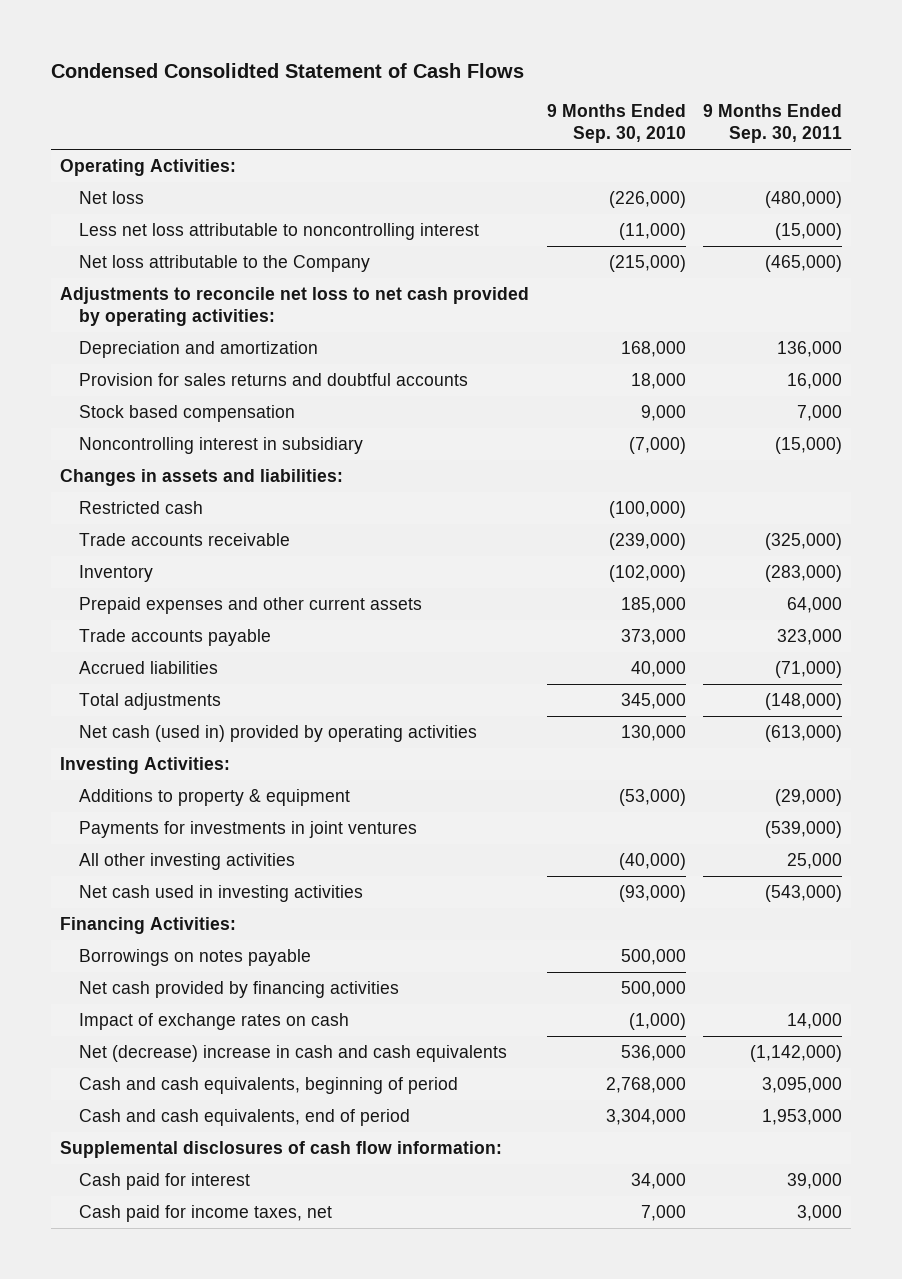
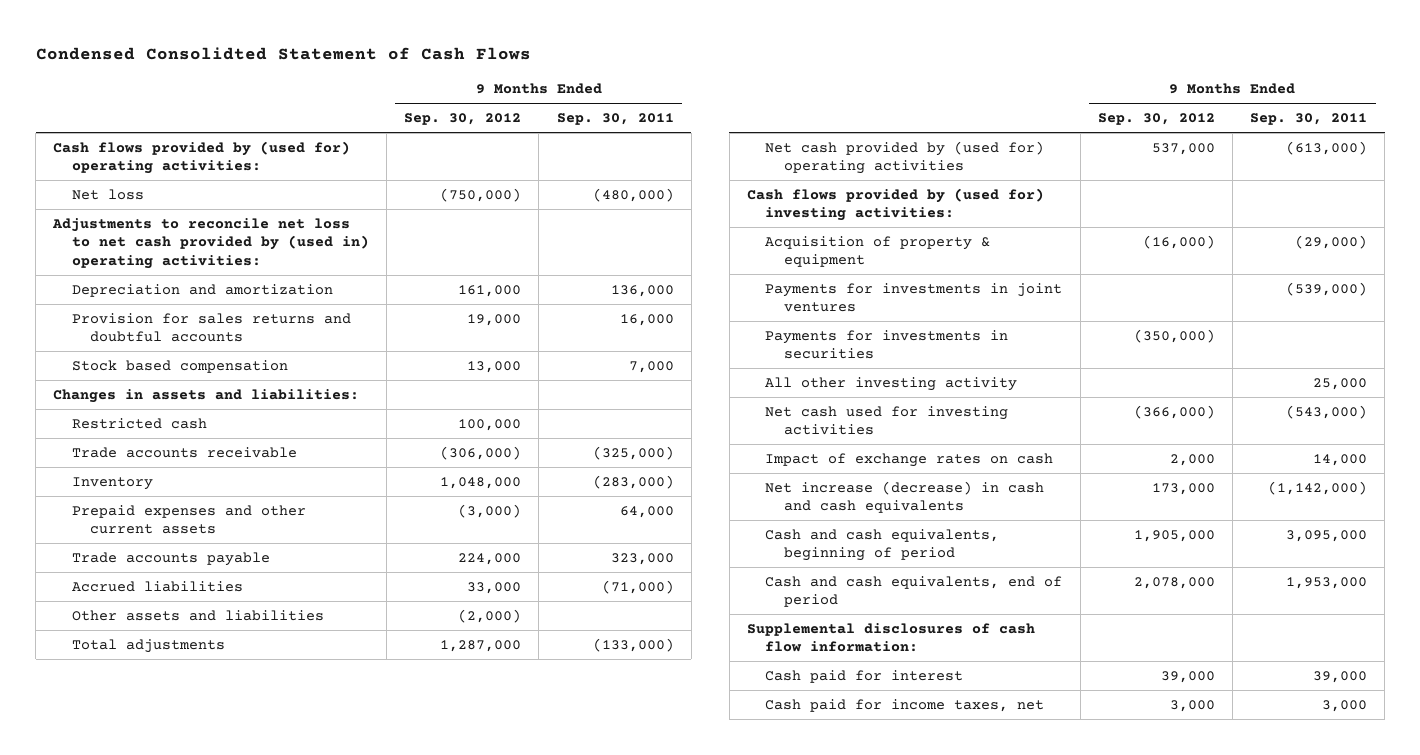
- | 9 Months Ended Sep. 30, 2010 | 9 Months Ended Sep. 30, 2011
+ | 9 Months Ended Sep. 30, 2012 | 9 Months Ended Sep. 30, 2011
- Operating Activities:
+ Cash flows provided by (used for) operating activities:
- Less net loss attributable to noncontrolling interest | (11,000) | (15,000)
- Net loss attributable to the Company | (215,000) | (465,000)
- Adjustments to reconcile net loss to net cash provided by operating activities:
+ Adjustments to reconcile net loss to net cash provided by (used in) operating activities:
- Noncontrolling interest in subsidiary | (7,000) | (15,000)
- Total adjustments | 345,000 | (148,000)
- Net cash (used in) provided by operating activities | 130,000 | (613,000)
- Investing Activities:
- Additions to property & equipment | (53,000) | (29,000)
+ Other assets and liabilities | (2,000) |
+ Total adjustments | 1,287,000 | (133,000)
+ Net cash provided by (used for) operating activities | 537,000 | (613,000)
+ Cash flows provided by (used for) investing activities:
+ Acquisition of property & equipment | (16,000) | (29,000)
- All other investing activities | (40,000) | 25,000
- Net cash used in investing activities | (93,000) | (543,000)
- Financing Activities:
- Borrowings on notes payable | 500,000 |
- Net cash provided by financing activities | 500,000 |
+ Payments for investments in securities | (350,000) |
+ All other investing activity | | 25,000
+ Net cash used for investing activities | (366,000) | (543,000)
- Net (decrease) increase in cash and cash equivalents | 536,000 | (1,142,000)
+ Net increase (decrease) in cash and cash equivalents | 173,000 | (1,142,000)

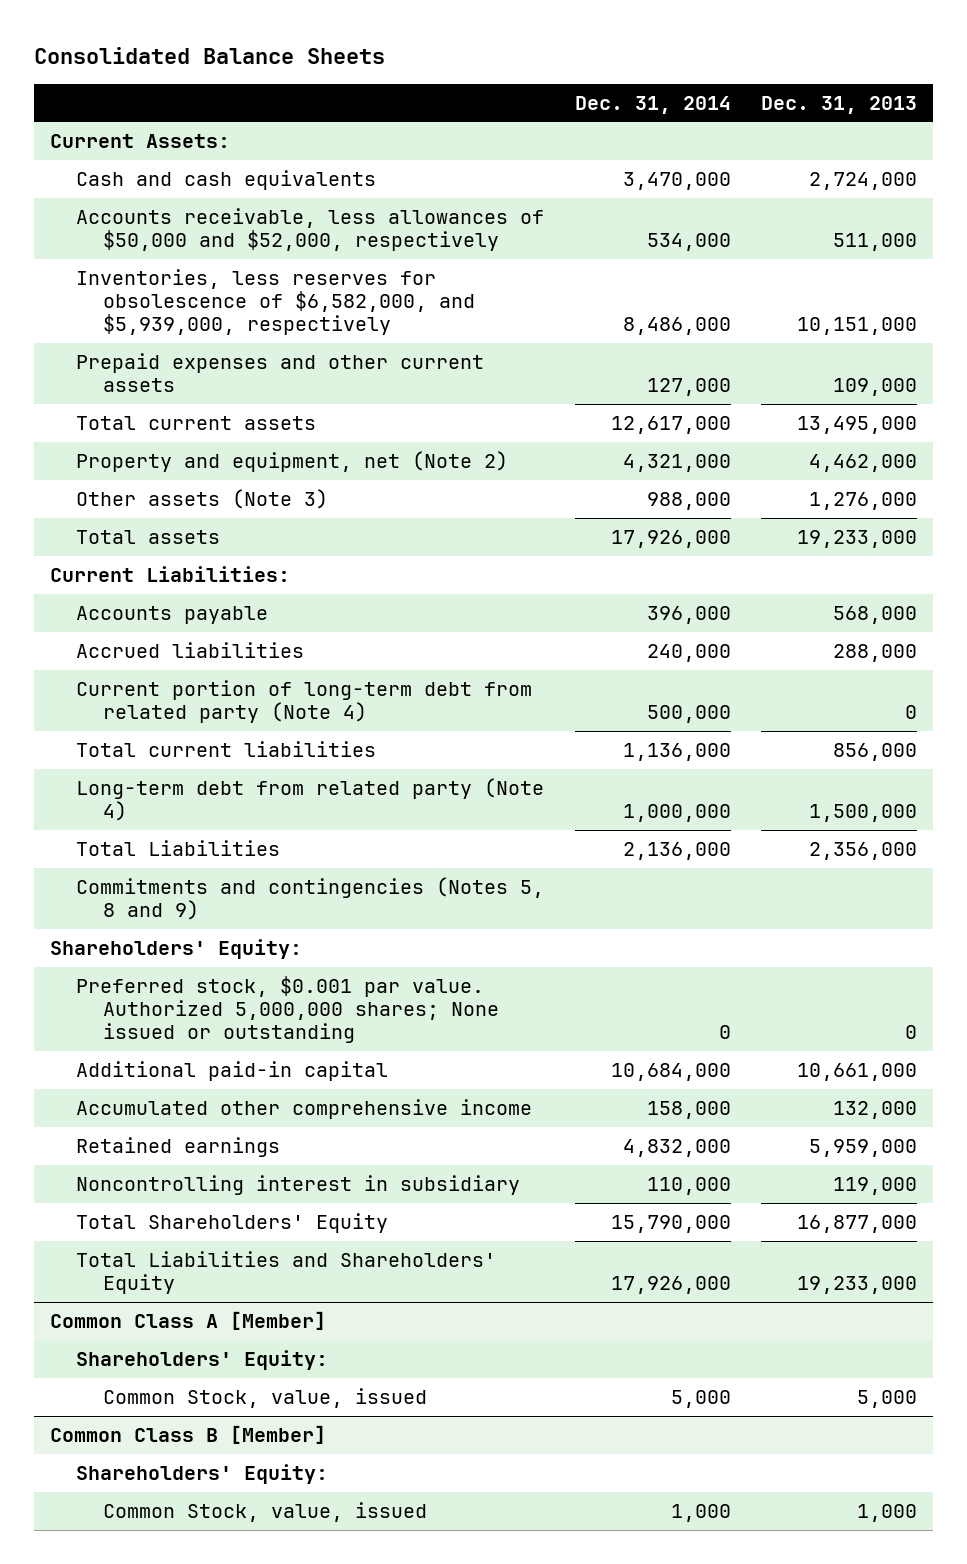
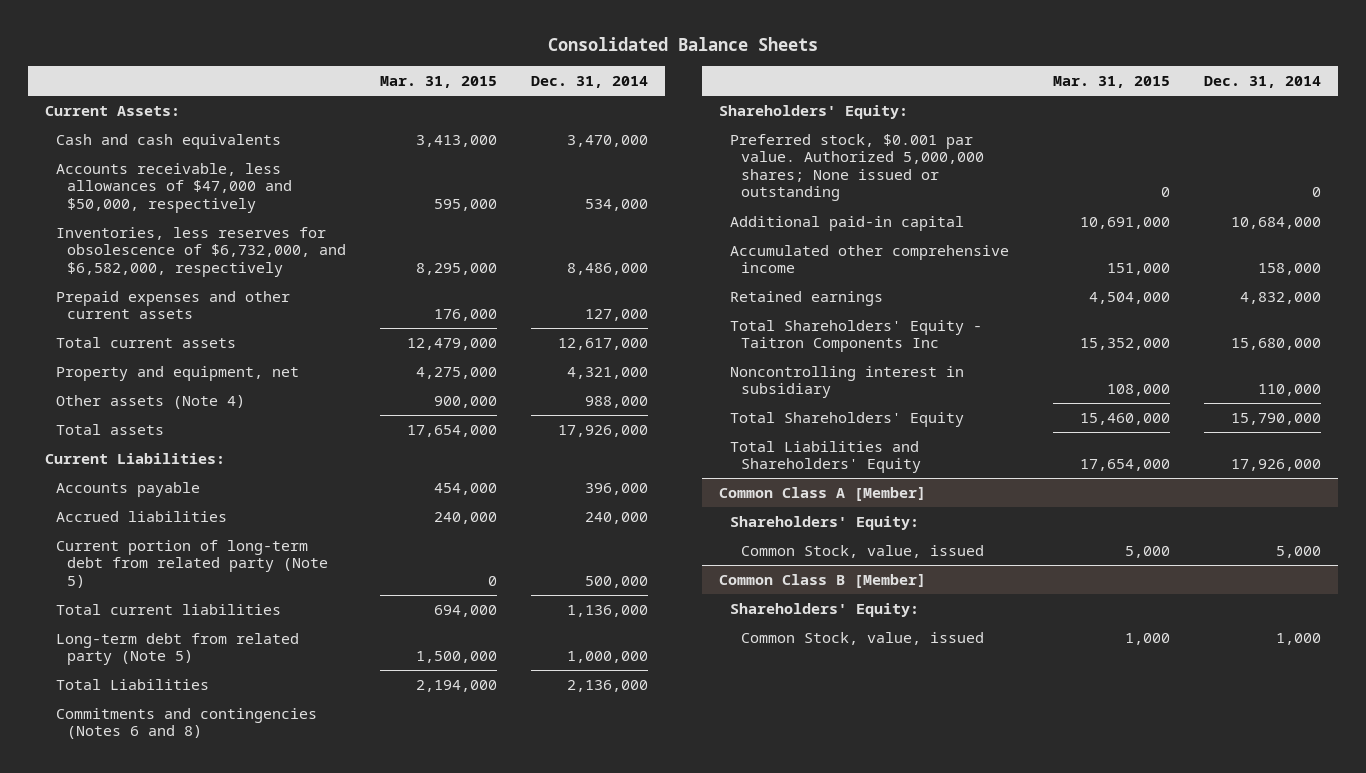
- | Dec. 31, 2014 | Dec. 31, 2013
+ | Mar. 31, 2015 | Dec. 31, 2014
- Accounts receivable, less allowances of $50,000 and $52,000, respectively | 534,000 | 511,000
- Inventories, less reserves for obsolescence of $6,582,000, and $5,939,000, respectively | 8,486,000 | 10,151,000
+ Accounts receivable, less allowances of $47,000 and $50,000, respectively | 595,000 | 534,000
+ Inventories, less reserves for obsolescence of $6,732,000, and $6,582,000, respectively | 8,295,000 | 8,486,000
- Property and equipment, net (Note 2) | 4,321,000 | 4,462,000
- Other assets (Note 3) | 988,000 | 1,276,000
+ Property and equipment, net | 4,275,000 | 4,321,000
+ Other assets (Note 4) | 900,000 | 988,000
- Current portion of long-term debt from related party (Note 4) | 500,000 | 0
+ Current portion of long-term debt from related party (Note 5) | 0 | 500,000
- Long-term debt from related party (Note 4) | 1,000,000 | 1,500,000
+ Long-term debt from related party (Note 5) | 1,500,000 | 1,000,000
- Commitments and contingencies (Notes 5, 8 and 9)
+ Commitments and contingencies (Notes 6 and 8)
+ Total Shareholders' Equity - Taitron Components Inc | 15,352,000 | 15,680,000

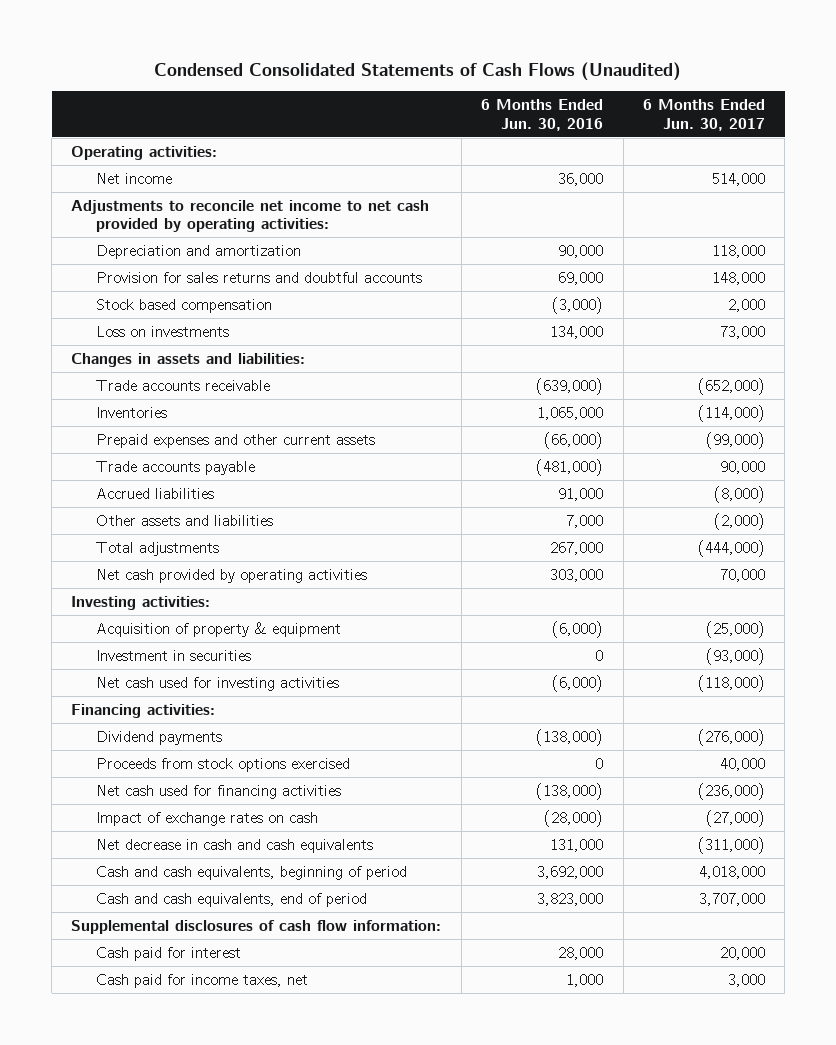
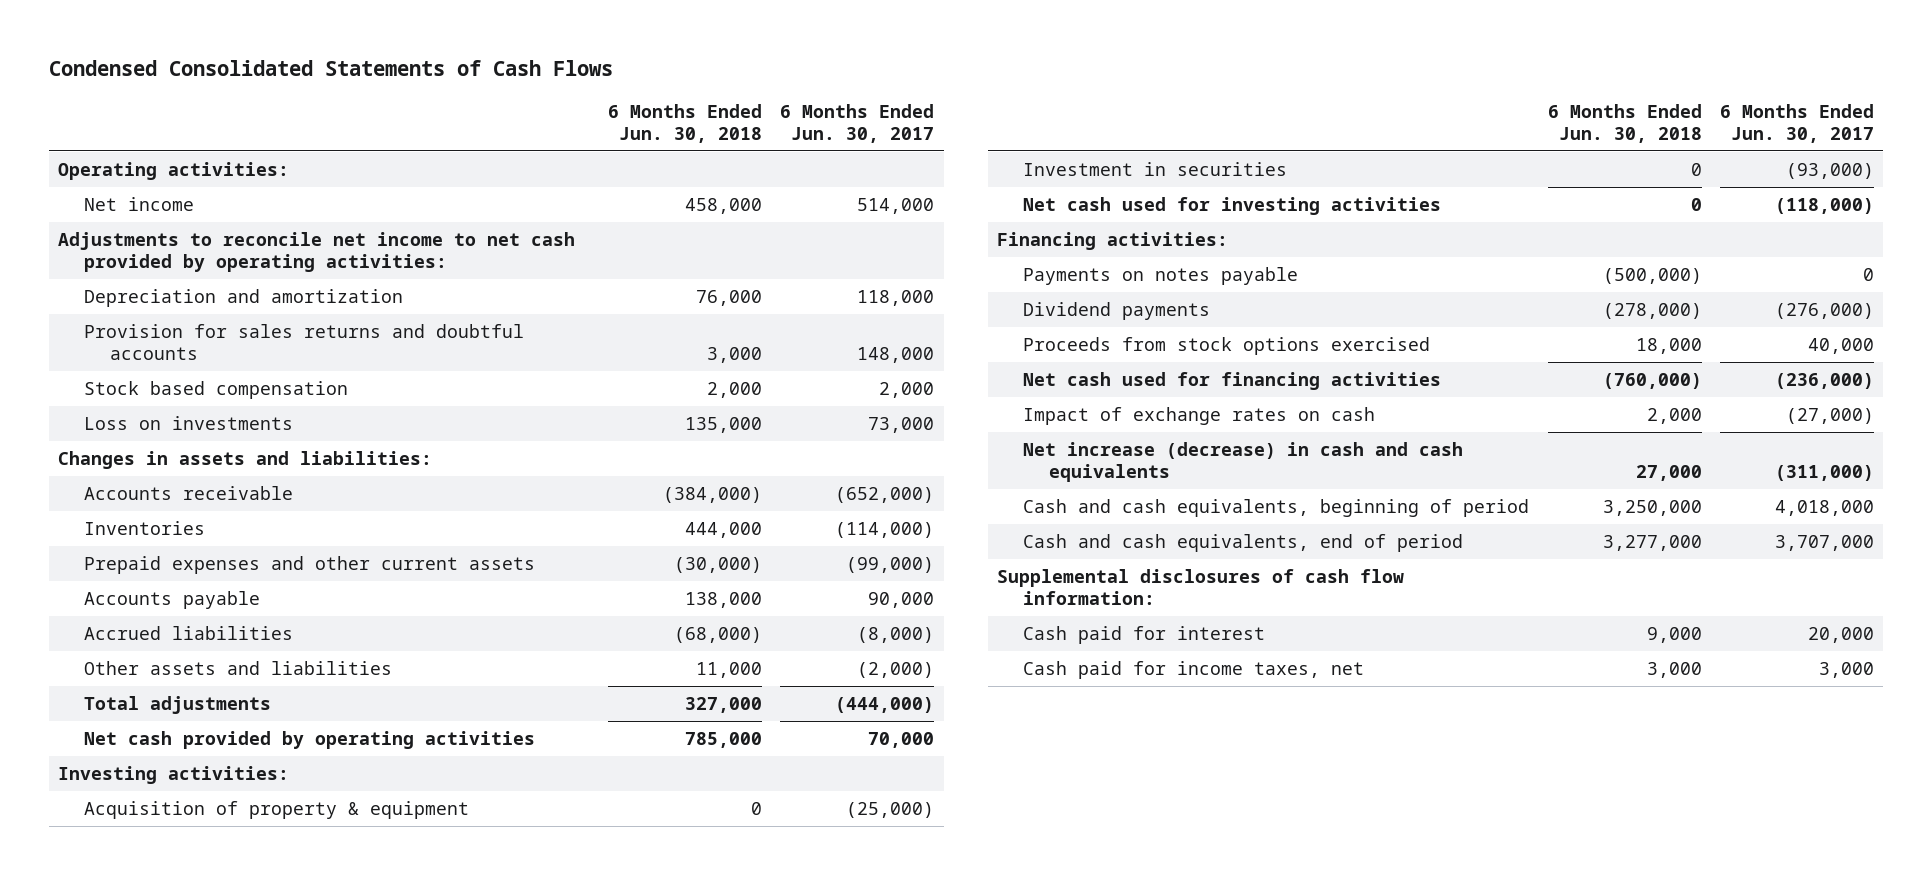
- Condensed Consolidated Statements of Cash Flows (Unaudited)
+ Condensed Consolidated Statements of Cash Flows
- | 6 Months Ended Jun. 30, 2016 | 6 Months Ended Jun. 30, 2017
+ | 6 Months Ended Jun. 30, 2018 | 6 Months Ended Jun. 30, 2017
- Trade accounts receivable | (639,000) | (652,000)
+ Accounts receivable | (384,000) | (652,000)
- Trade accounts payable | (481,000) | 90,000
+ Accounts payable | 138,000 | 90,000
+ Payments on notes payable | (500,000) | 0
- Net decrease in cash and cash equivalents | 131,000 | (311,000)
+ Net increase (decrease) in cash and cash equivalents | 27,000 | (311,000)

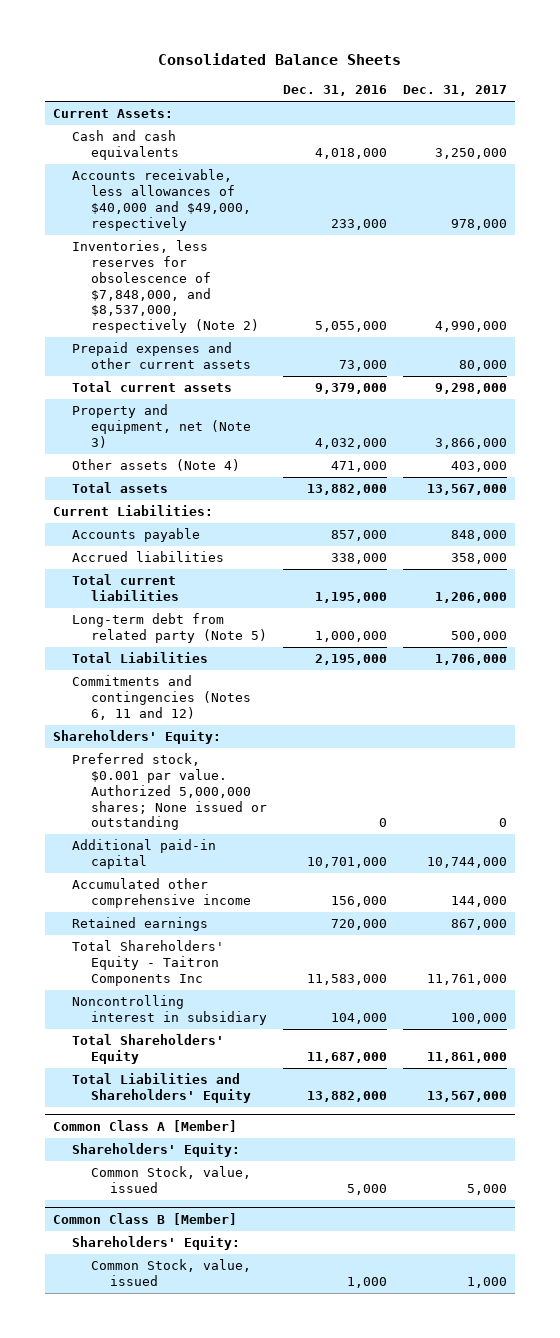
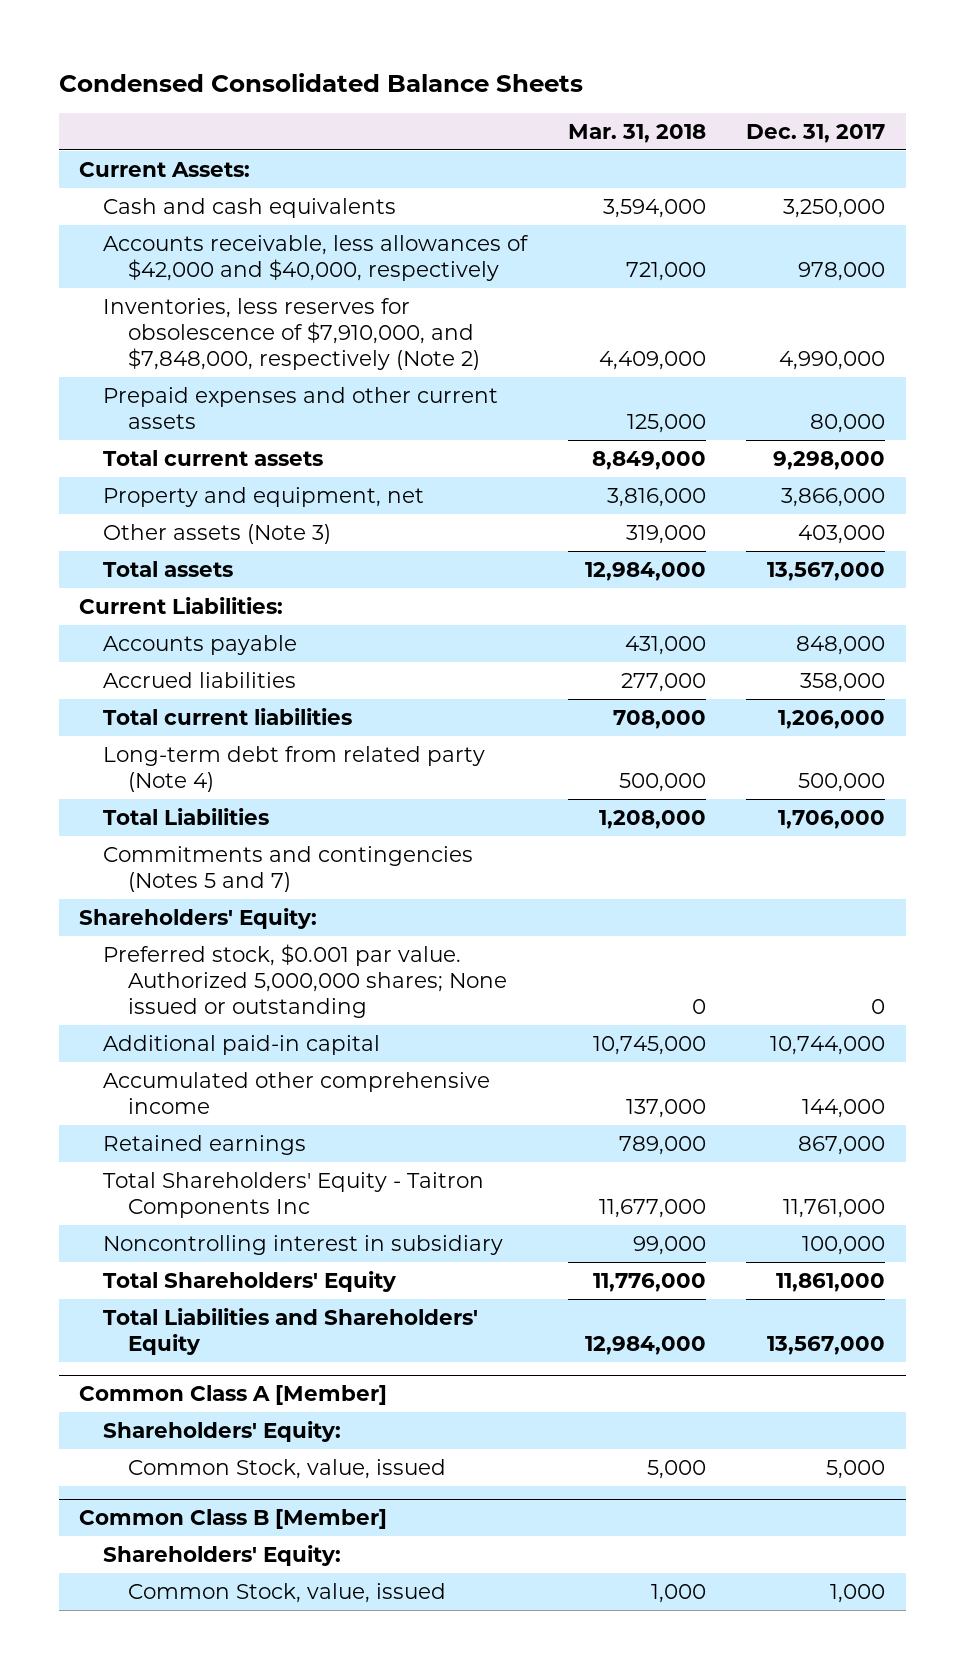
- Consolidated Balance Sheets
+ Condensed Consolidated Balance Sheets
- | Dec. 31, 2016 | Dec. 31, 2017
+ | Mar. 31, 2018 | Dec. 31, 2017
- Accounts receivable, less allowances of $40,000 and $49,000, respectively | 233,000 | 978,000
- Inventories, less reserves for obsolescence of $7,848,000, and $8,537,000, respectively (Note 2) | 5,055,000 | 4,990,000
+ Accounts receivable, less allowances of $42,000 and $40,000, respectively | 721,000 | 978,000
+ Inventories, less reserves for obsolescence of $7,910,000, and $7,848,000, respectively (Note 2) | 4,409,000 | 4,990,000
- Property and equipment, net (Note 3) | 4,032,000 | 3,866,000
- Other assets (Note 4) | 471,000 | 403,000
+ Property and equipment, net | 3,816,000 | 3,866,000
+ Other assets (Note 3) | 319,000 | 403,000
- Long-term debt from related party (Note 5) | 1,000,000 | 500,000
+ Long-term debt from related party (Note 4) | 500,000 | 500,000
- Commitments and contingencies (Notes 6, 11 and 12)
+ Commitments and contingencies (Notes 5 and 7)

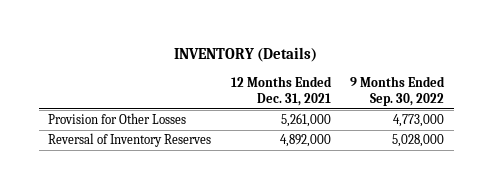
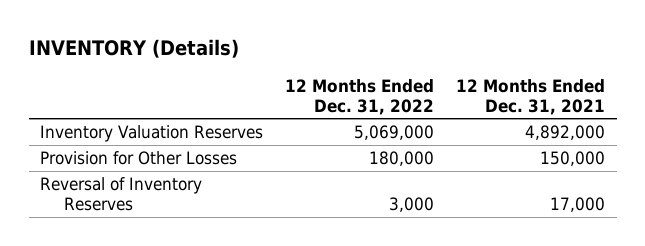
- | 12 Months Ended Dec. 31, 2021 | 9 Months Ended Sep. 30, 2022
+ | 12 Months Ended Dec. 31, 2022 | 12 Months Ended Dec. 31, 2021
- Provision for Other Losses | 5,261,000 | 4,773,000
- Reversal of Inventory Reserves | 4,892,000 | 5,028,000
+ Inventory Valuation Reserves | 5,069,000 | 4,892,000
+ Provision for Other Losses | 180,000 | 150,000
+ Reversal of Inventory Reserves | 3,000 | 17,000

